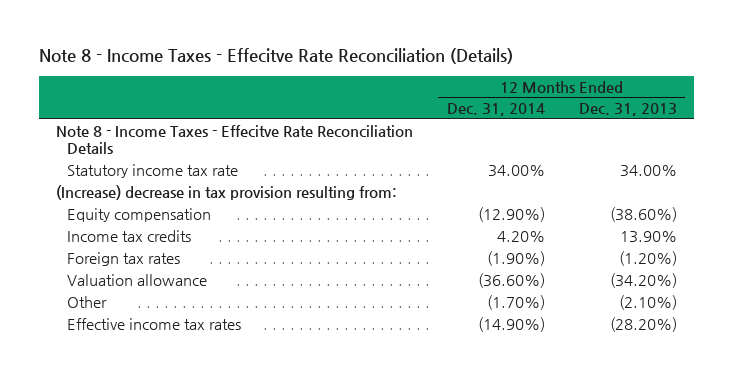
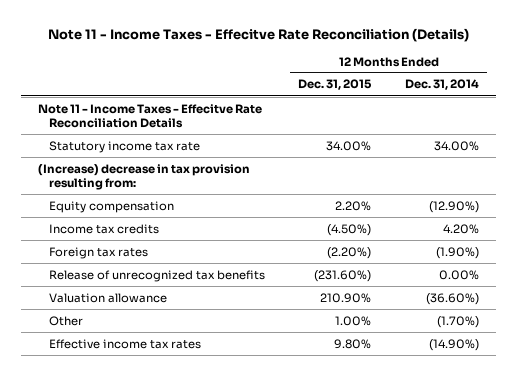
- Note 8 - Income Taxes - Effecitve Rate Reconciliation (Details)
+ Note 11 - Income Taxes - Effecitve Rate Reconciliation (Details)
- | 12 Months Ended Dec. 31, 2014 | 12 Months Ended Dec. 31, 2013
+ | 12 Months Ended Dec. 31, 2015 | 12 Months Ended Dec. 31, 2014
- Note 8 - Income Taxes - Effecitve Rate Reconciliation Details
+ Note 11 - Income Taxes - Effecitve Rate Reconciliation Details
+ Release of unrecognized tax benefits | (231.60%) | 0.00%

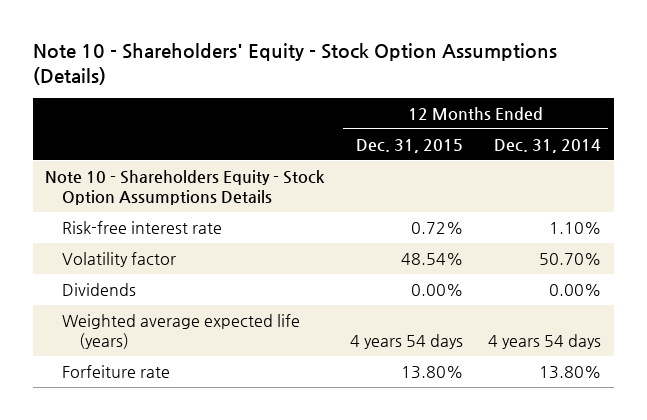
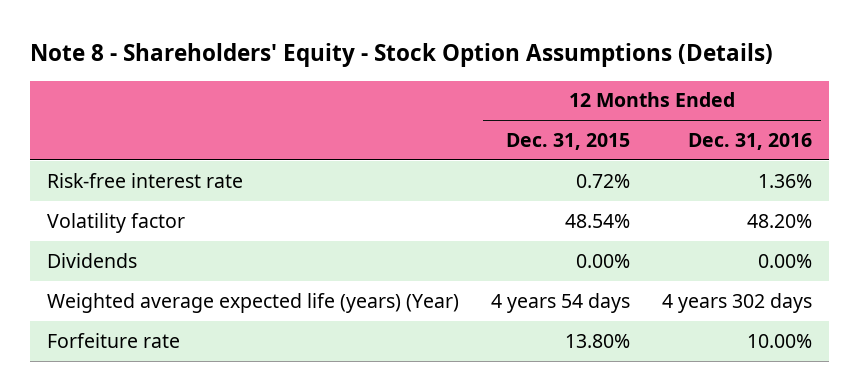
- Note 10 - Shareholders' Equity - Stock Option Assumptions (Details)
+ Note 8 - Shareholders' Equity - Stock Option Assumptions (Details)
- | 12 Months Ended Dec. 31, 2015 | 12 Months Ended Dec. 31, 2014
+ | 12 Months Ended Dec. 31, 2015 | 12 Months Ended Dec. 31, 2016
- Note 10 - Shareholders Equity - Stock Option Assumptions Details
- Weighted average expected life (years) | 4 years 54 days | 4 years 54 days
+ Weighted average expected life (years) (Year) | 4 years 54 days | 4 years 302 days

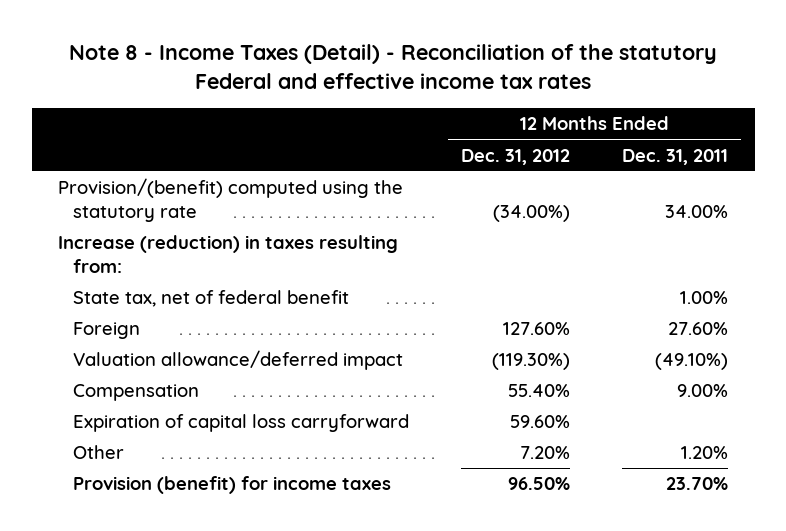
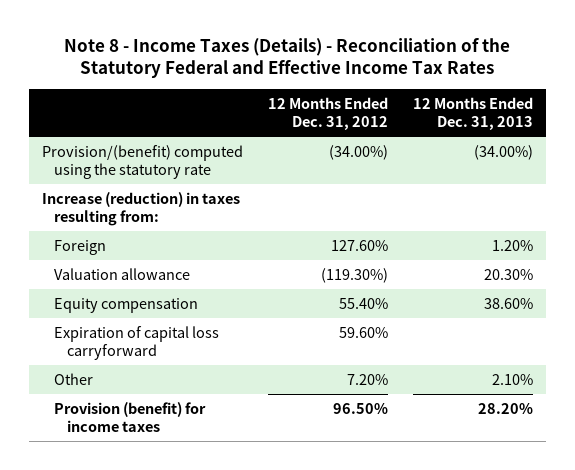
- Note 8 - Income Taxes (Detail) - Reconciliation of the statutory Federal and effective income tax rates
+ Note 8 - Income Taxes (Details) - Reconciliation of the Statutory Federal and Effective Income Tax Rates
- | 12 Months Ended Dec. 31, 2012 | 12 Months Ended Dec. 31, 2011
+ | 12 Months Ended Dec. 31, 2012 | 12 Months Ended Dec. 31, 2013
- State tax, net of federal benefit | | 1.00%
- Valuation allowance/deferred impact | (119.30%) | (49.10%)
- Compensation | 55.40% | 9.00%
+ Valuation allowance | (119.30%) | 20.30%
+ Equity compensation | 55.40% | 38.60%

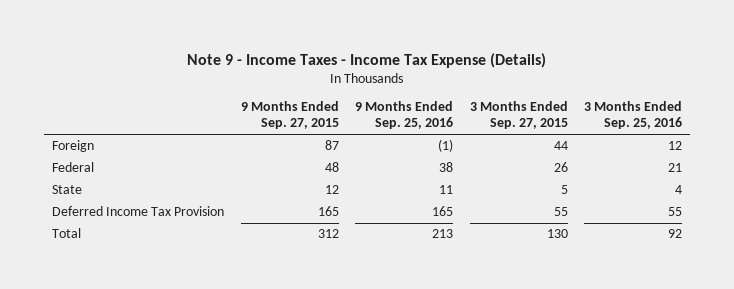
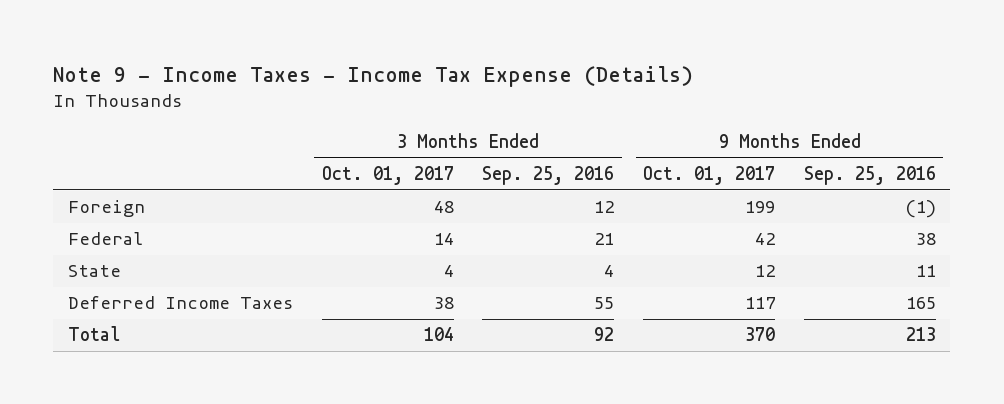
- | 9 Months Ended Sep. 27, 2015 | 9 Months Ended Sep. 25, 2016 | 3 Months Ended Sep. 27, 2015 | 3 Months Ended Sep. 25, 2016
+ | 3 Months Ended Oct. 01, 2017 | 3 Months Ended Sep. 25, 2016 | 9 Months Ended Oct. 01, 2017 | 9 Months Ended Sep. 25, 2016
- Deferred Income Tax Provision | 165 | 165 | 55 | 55
+ Deferred Income Taxes | 38 | 55 | 117 | 165

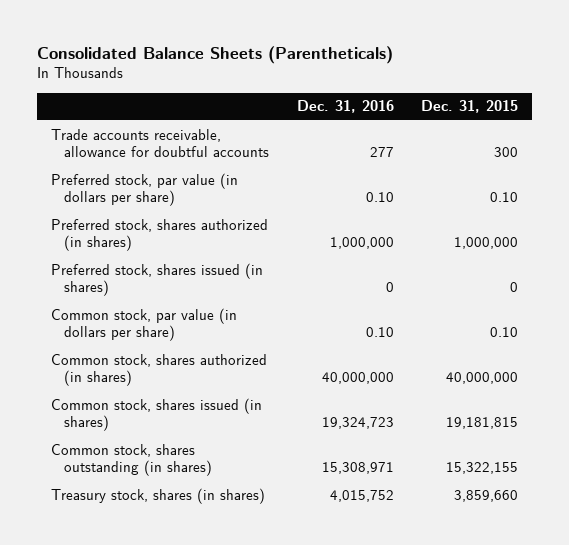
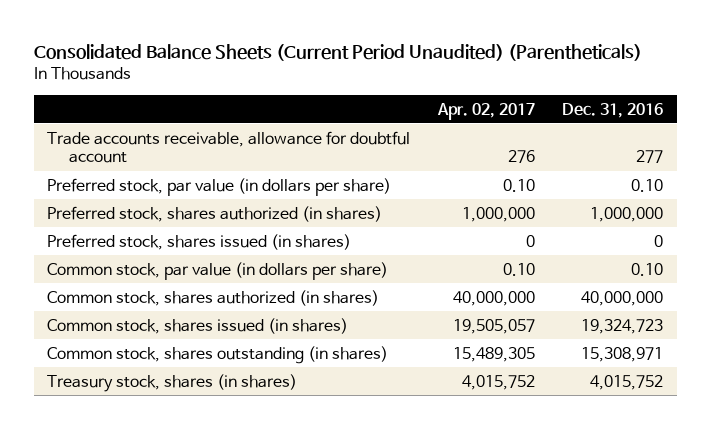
- Consolidated Balance Sheets (Parentheticals)
+ Consolidated Balance Sheets (Current Period Unaudited) (Parentheticals)
- | Dec. 31, 2016 | Dec. 31, 2015
+ | Apr. 02, 2017 | Dec. 31, 2016
- Trade accounts receivable, allowance for doubtful accounts | 277 | 300
+ Trade accounts receivable, allowance for doubtful account | 276 | 277

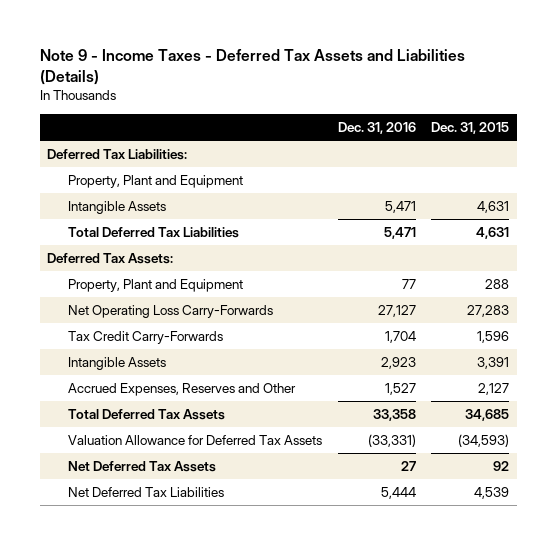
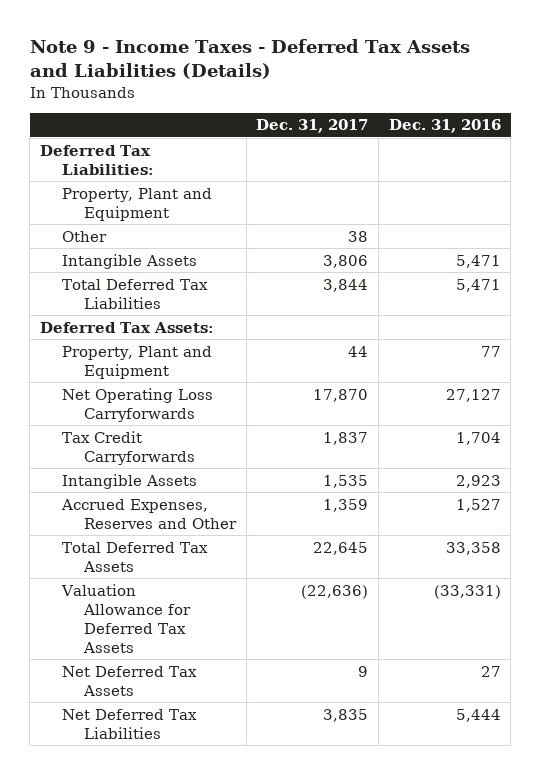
- | Dec. 31, 2016 | Dec. 31, 2015
+ | Dec. 31, 2017 | Dec. 31, 2016
+ Other | 38 |
- Net Operating Loss Carry-Forwards | 27,127 | 27,283
- Tax Credit Carry-Forwards | 1,704 | 1,596
+ Net Operating Loss Carryforwards | 17,870 | 27,127
+ Tax Credit Carryforwards | 1,837 | 1,704

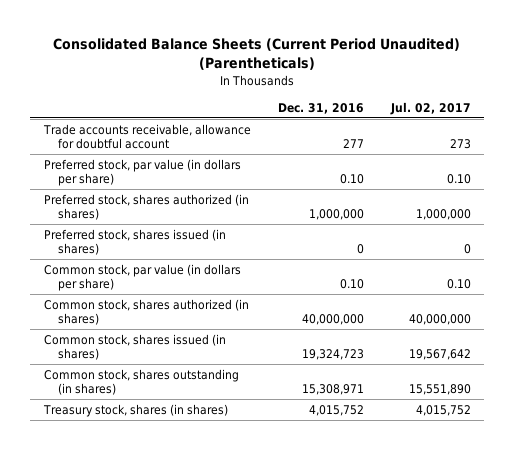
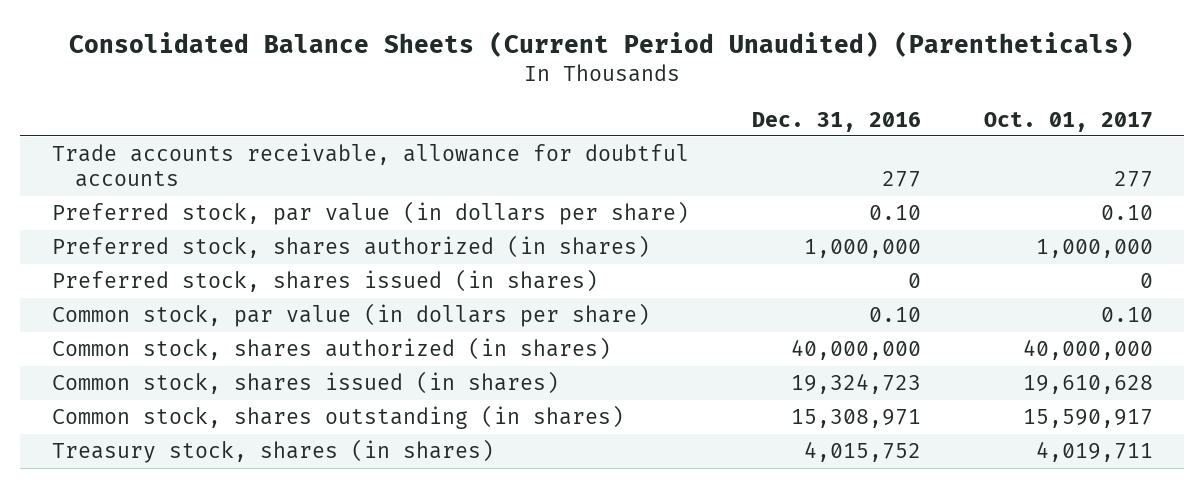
- | Dec. 31, 2016 | Jul. 02, 2017
+ | Dec. 31, 2016 | Oct. 01, 2017
- Trade accounts receivable, allowance for doubtful account | 277 | 273
+ Trade accounts receivable, allowance for doubtful accounts | 277 | 277

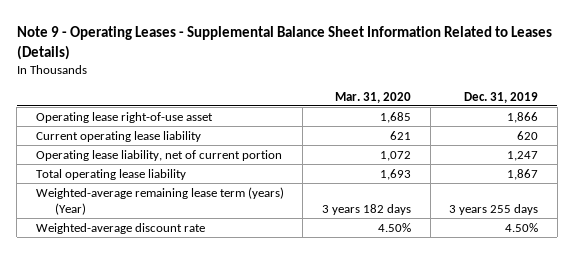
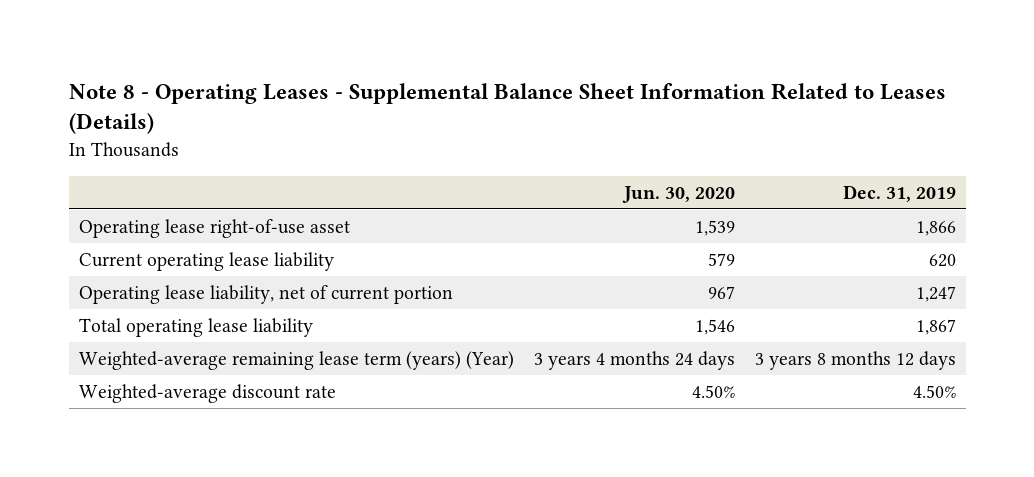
- Note 9 - Operating Leases - Supplemental Balance Sheet Information Related to Leases (Details)
+ Note 8 - Operating Leases - Supplemental Balance Sheet Information Related to Leases (Details)
- | Mar. 31, 2020 | Dec. 31, 2019
+ | Jun. 30, 2020 | Dec. 31, 2019
- Weighted-average remaining lease term (years) (Year) | 3 years 182 days | 3 years 255 days
+ Weighted-average remaining lease term (years) (Year) | 3 years 4 months 24 days | 3 years 8 months 12 days

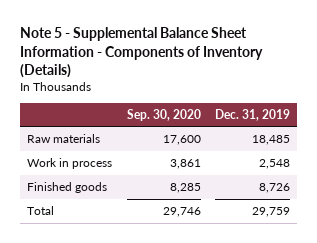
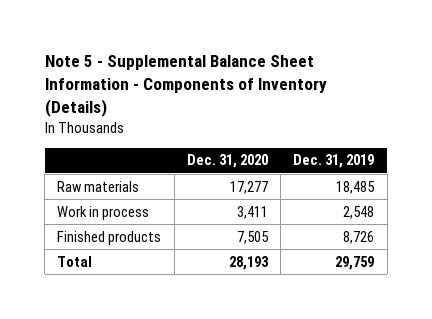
- | Sep. 30, 2020 | Dec. 31, 2019
+ | Dec. 31, 2020 | Dec. 31, 2019
- Finished goods | 8,285 | 8,726
+ Finished products | 7,505 | 8,726

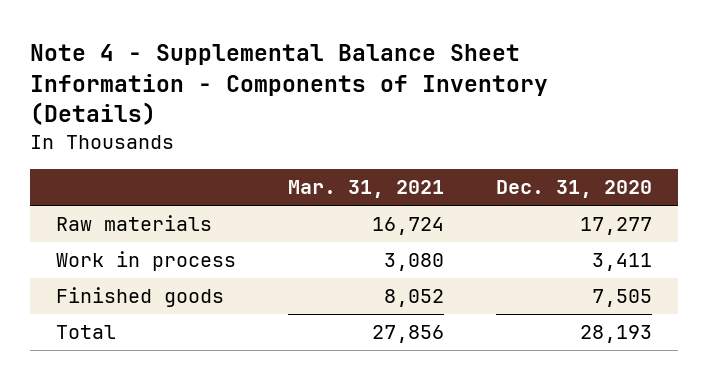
- Note 5 - Supplemental Balance Sheet Information - Components of Inventory (Details)
+ Note 4 - Supplemental Balance Sheet Information - Components of Inventory (Details)
- | Dec. 31, 2020 | Dec. 31, 2019
+ | Mar. 31, 2021 | Dec. 31, 2020
- Finished products | 7,505 | 8,726
+ Finished goods | 8,052 | 7,505

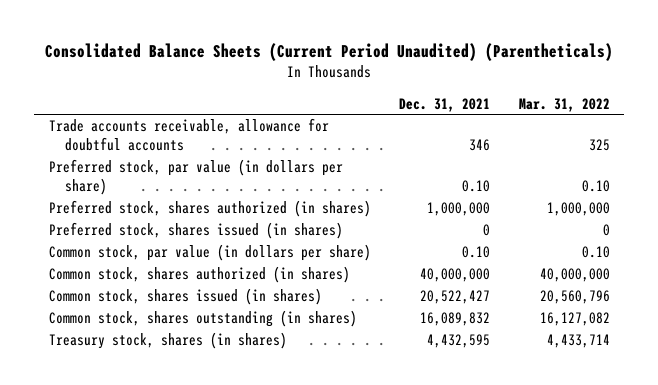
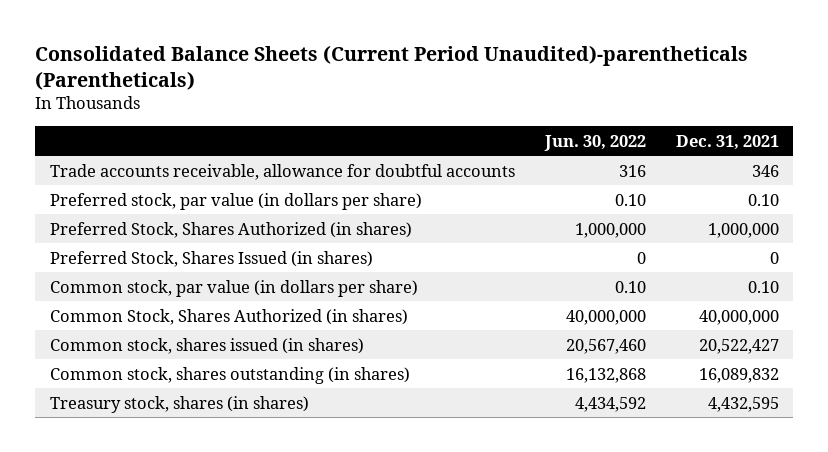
- Consolidated Balance Sheets (Current Period Unaudited) (Parentheticals)
+ Consolidated Balance Sheets (Current Period Unaudited)-parentheticals (Parentheticals)
- | Dec. 31, 2021 | Mar. 31, 2022
+ | Jun. 30, 2022 | Dec. 31, 2021
- Preferred stock, shares authorized (in shares) | 1,000,000 | 1,000,000
- Preferred stock, shares issued (in shares) | 0 | 0
+ Preferred Stock, Shares Authorized (in shares) | 1,000,000 | 1,000,000
+ Preferred Stock, Shares Issued (in shares) | 0 | 0
- Common stock, shares authorized (in shares) | 40,000,000 | 40,000,000
+ Common Stock, Shares Authorized (in shares) | 40,000,000 | 40,000,000

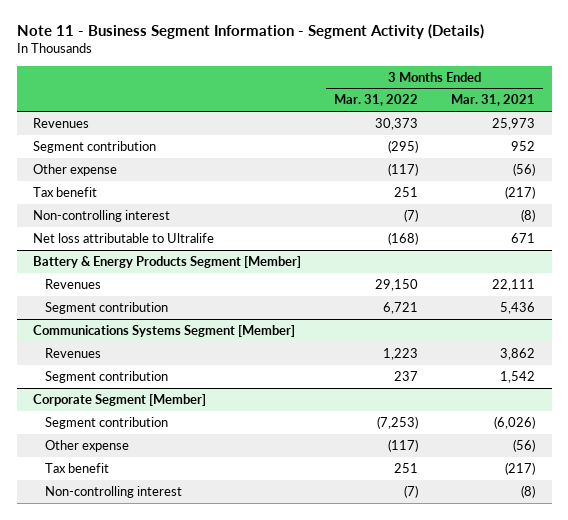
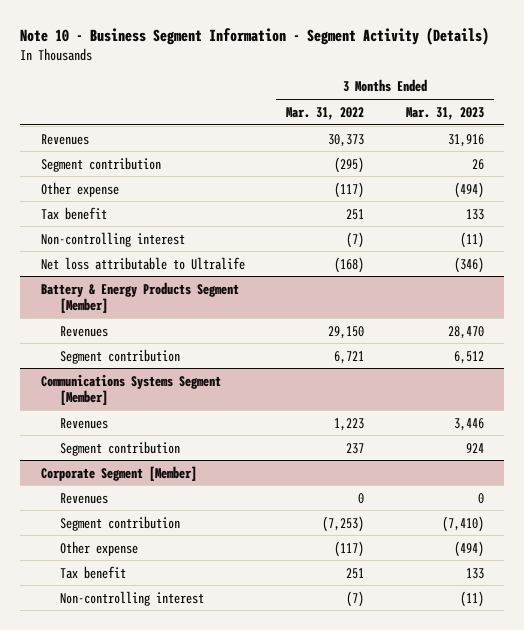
- Note 11 - Business Segment Information - Segment Activity (Details)
+ Note 10 - Business Segment Information - Segment Activity (Details)
- | 3 Months Ended Mar. 31, 2022 | 3 Months Ended Mar. 31, 2021
+ | 3 Months Ended Mar. 31, 2022 | 3 Months Ended Mar. 31, 2023
@ Corporate Segment [Member]
+ Revenues | 0 | 0

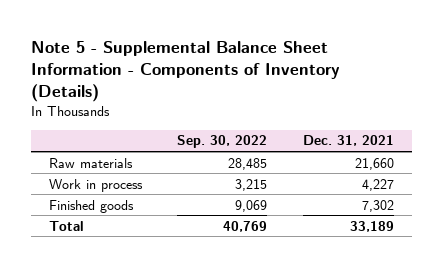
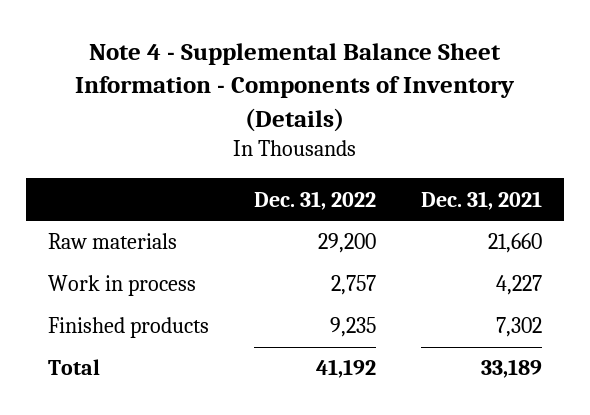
- Note 5 - Supplemental Balance Sheet Information - Components of Inventory (Details)
+ Note 4 - Supplemental Balance Sheet Information - Components of Inventory (Details)
- | Sep. 30, 2022 | Dec. 31, 2021
+ | Dec. 31, 2022 | Dec. 31, 2021
- Finished goods | 9,069 | 7,302
+ Finished products | 9,235 | 7,302

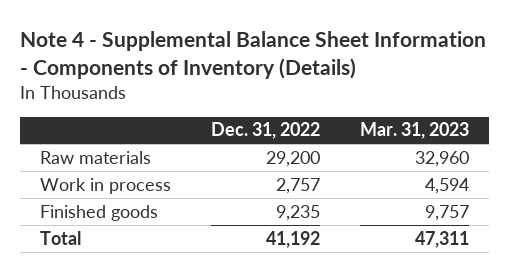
- | Dec. 31, 2022 | Dec. 31, 2021
+ | Dec. 31, 2022 | Mar. 31, 2023
- Finished products | 9,235 | 7,302
+ Finished goods | 9,235 | 9,757

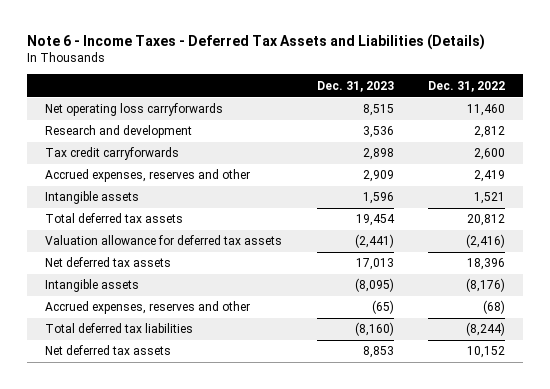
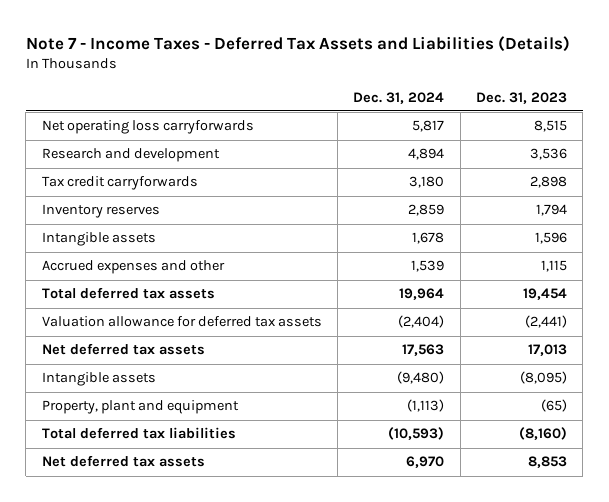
- Note 6 - Income Taxes - Deferred Tax Assets and Liabilities (Details)
+ Note 7 - Income Taxes - Deferred Tax Assets and Liabilities (Details)
- | Dec. 31, 2023 | Dec. 31, 2022
+ | Dec. 31, 2024 | Dec. 31, 2023
- Accrued expenses, reserves and other | 2,909 | 2,419
+ Inventory reserves | 2,859 | 1,794
+ Accrued expenses and other | 1,539 | 1,115
- Accrued expenses, reserves and other | (65) | (68)
+ Property, plant and equipment | (1,113) | (65)

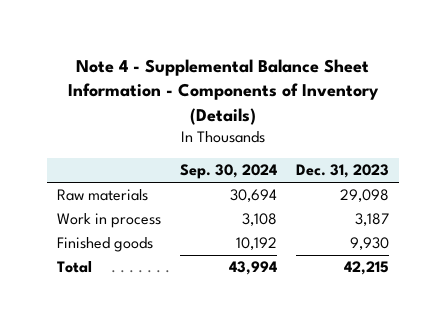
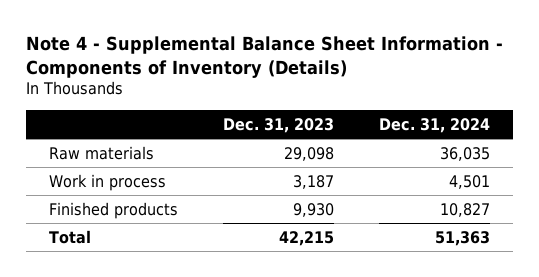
- | Sep. 30, 2024 | Dec. 31, 2023
+ | Dec. 31, 2023 | Dec. 31, 2024
- Finished goods | 10,192 | 9,930
+ Finished products | 9,930 | 10,827

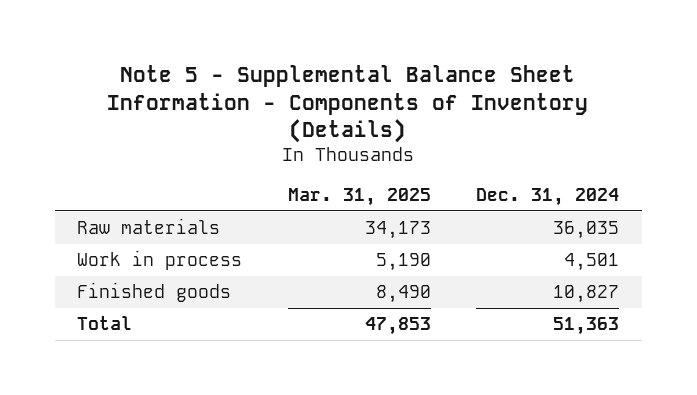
- Note 4 - Supplemental Balance Sheet Information - Components of Inventory (Details)
+ Note 5 - Supplemental Balance Sheet Information - Components of Inventory (Details)
- | Dec. 31, 2023 | Dec. 31, 2024
+ | Mar. 31, 2025 | Dec. 31, 2024
- Finished products | 9,930 | 10,827
+ Finished goods | 8,490 | 10,827

